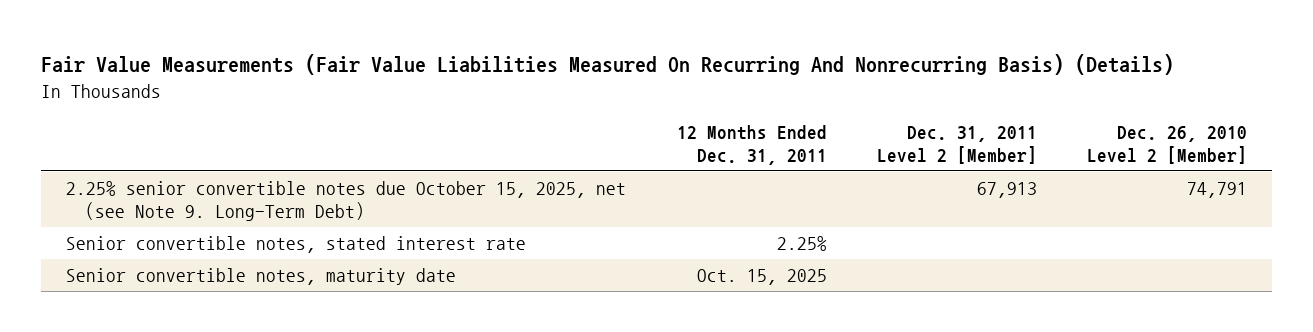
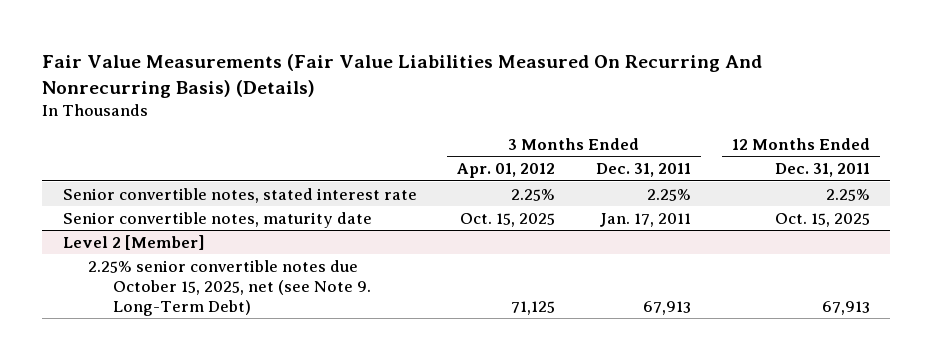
- | 12 Months Ended Dec. 31, 2011 | Dec. 31, 2011 Level 2 [Member] | Dec. 26, 2010 Level 2 [Member]
+ | 3 Months Ended Apr. 01, 2012 | 3 Months Ended Dec. 31, 2011 | 12 Months Ended Dec. 31, 2011
- 2.25% senior convertible notes due October 15, 2025, net (see Note 9. Long-Term Debt) | | 67,913 | 74,791
+ Level 2 [Member]
+ 2.25% senior convertible notes due October 15, 2025, net (see Note 9. Long-Term Debt) | 71,125 | 67,913 | 67,913

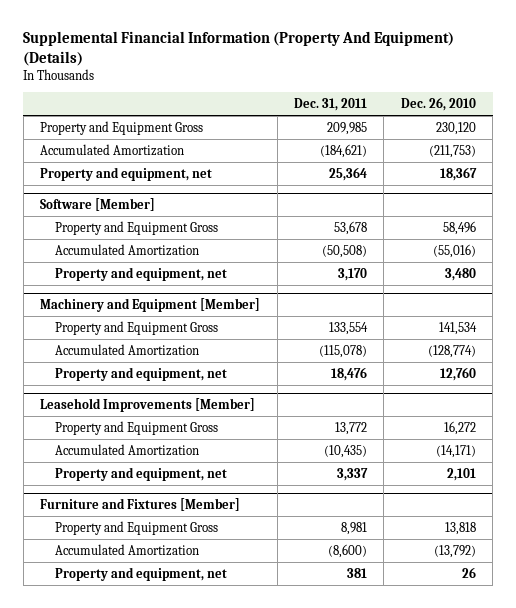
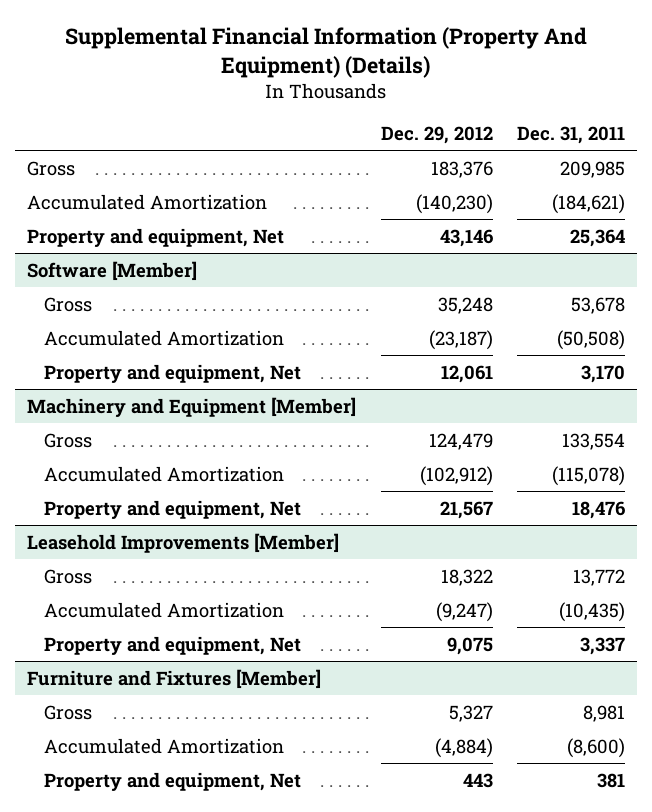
- | Dec. 31, 2011 | Dec. 26, 2010
+ | Dec. 29, 2012 | Dec. 31, 2011
- Property and Equipment Gross | 209,985 | 230,120
+ Gross | 183,376 | 209,985
- Property and equipment, net | 25,364 | 18,367
+ Property and equipment, Net | 43,146 | 25,364
@ Software [Member]
- Property and Equipment Gross | 53,678 | 58,496
+ Gross | 35,248 | 53,678
- Property and equipment, net | 3,170 | 3,480
+ Property and equipment, Net | 12,061 | 3,170
@ Machinery and Equipment [Member]
- Property and Equipment Gross | 133,554 | 141,534
+ Gross | 124,479 | 133,554
- Property and equipment, net | 18,476 | 12,760
+ Property and equipment, Net | 21,567 | 18,476
@ Leasehold Improvements [Member]
- Property and Equipment Gross | 13,772 | 16,272
+ Gross | 18,322 | 13,772
- Property and equipment, net | 3,337 | 2,101
+ Property and equipment, Net | 9,075 | 3,337
@ Furniture and Fixtures [Member]
- Property and Equipment Gross | 8,981 | 13,818
+ Gross | 5,327 | 8,981
- Property and equipment, net | 381 | 26
+ Property and equipment, Net | 443 | 381

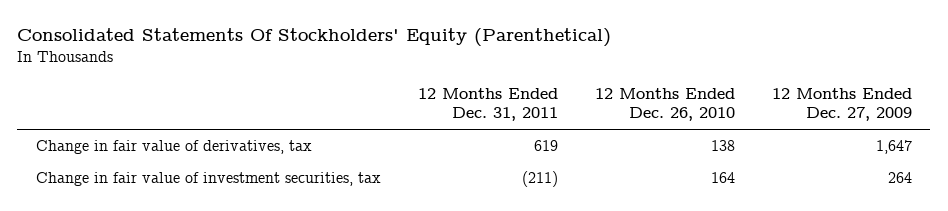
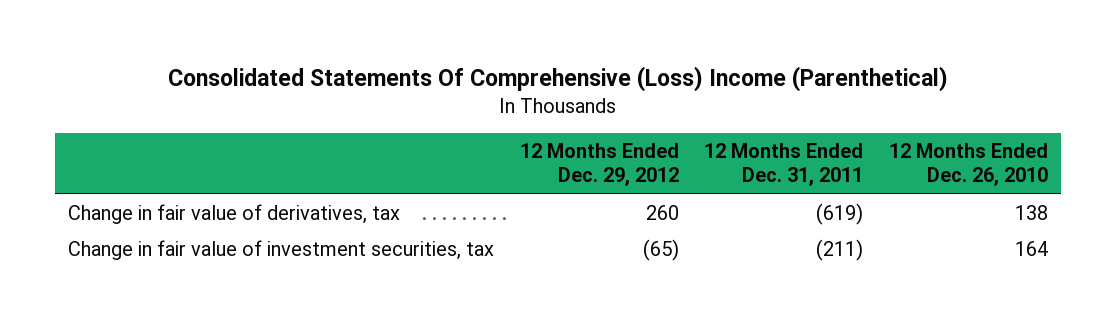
- Consolidated Statements Of Stockholders' Equity (Parenthetical)
+ Consolidated Statements Of Comprehensive (Loss) Income (Parenthetical)
- | 12 Months Ended Dec. 31, 2011 | 12 Months Ended Dec. 26, 2010 | 12 Months Ended Dec. 27, 2009
+ | 12 Months Ended Dec. 29, 2012 | 12 Months Ended Dec. 31, 2011 | 12 Months Ended Dec. 26, 2010
- Change in fair value of derivatives, tax | 619 | 138 | 1,647
+ Change in fair value of derivatives, tax | 260 | (619) | 138

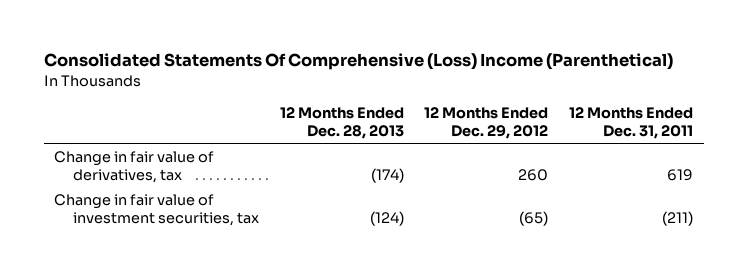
- | 12 Months Ended Dec. 29, 2012 | 12 Months Ended Dec. 31, 2011 | 12 Months Ended Dec. 26, 2010
+ | 12 Months Ended Dec. 28, 2013 | 12 Months Ended Dec. 29, 2012 | 12 Months Ended Dec. 31, 2011
- Change in fair value of derivatives, tax | 260 | (619) | 138
+ Change in fair value of derivatives, tax | (174) | 260 | 619

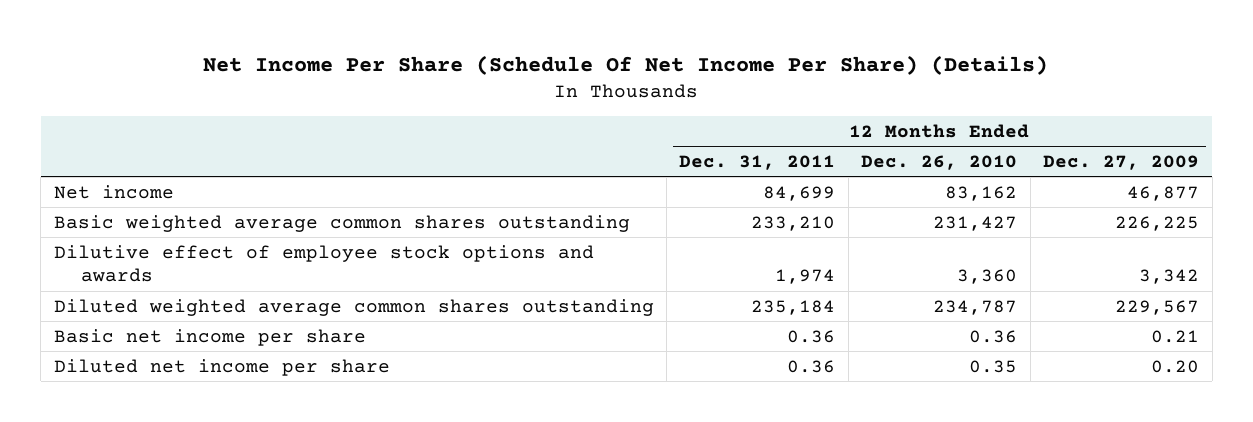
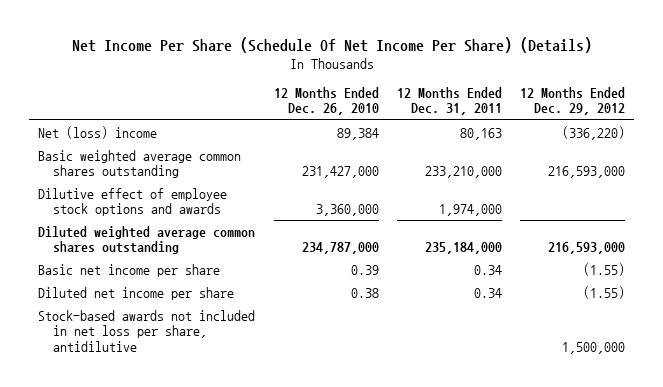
- | 12 Months Ended Dec. 31, 2011 | 12 Months Ended Dec. 26, 2010 | 12 Months Ended Dec. 27, 2009
+ | 12 Months Ended Dec. 26, 2010 | 12 Months Ended Dec. 31, 2011 | 12 Months Ended Dec. 29, 2012
- Net income | 84,699 | 83,162 | 46,877
- Basic weighted average common shares outstanding | 233,210 | 231,427 | 226,225
- Dilutive effect of employee stock options and awards | 1,974 | 3,360 | 3,342
- Diluted weighted average common shares outstanding | 235,184 | 234,787 | 229,567
- Basic net income per share | 0.36 | 0.36 | 0.21
- Diluted net income per share | 0.36 | 0.35 | 0.20
+ Net (loss) income | 89,384 | 80,163 | (336,220)
+ Basic weighted average common shares outstanding | 231,427,000 | 233,210,000 | 216,593,000
+ Dilutive effect of employee stock options and awards | 3,360,000 | 1,974,000 |
+ Diluted weighted average common shares outstanding | 234,787,000 | 235,184,000 | 216,593,000
+ Basic net income per share | 0.39 | 0.34 | (1.55)
+ Diluted net income per share | 0.38 | 0.34 | (1.55)
+ Stock-based awards not included in net loss per share, antidilutive | | | 1,500,000

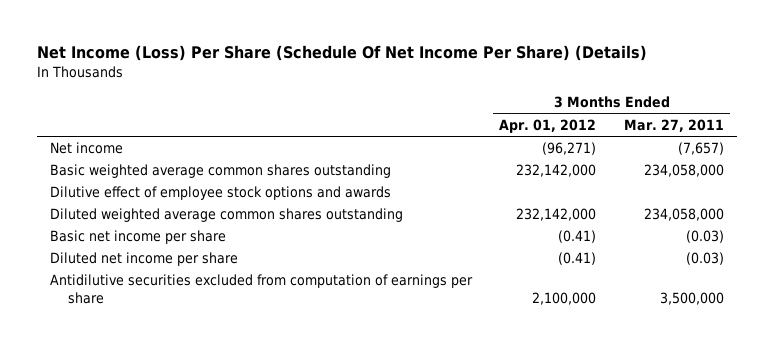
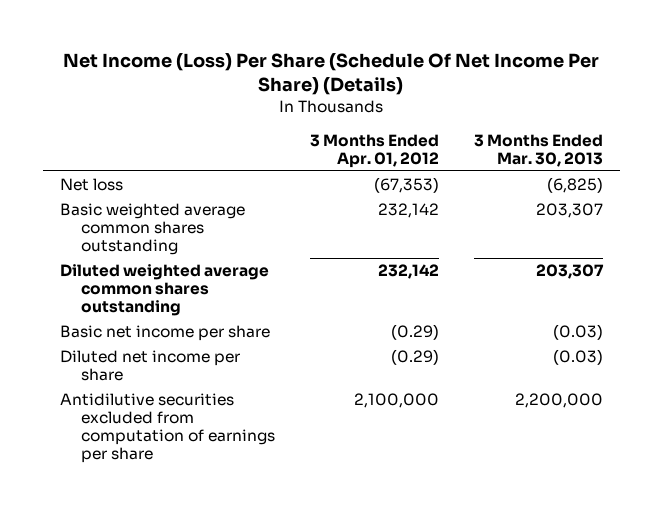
- | 3 Months Ended Apr. 01, 2012 | 3 Months Ended Mar. 27, 2011
+ | 3 Months Ended Apr. 01, 2012 | 3 Months Ended Mar. 30, 2013
- Net income | (96,271) | (7,657)
- Basic weighted average common shares outstanding | 232,142,000 | 234,058,000
- Dilutive effect of employee stock options and awards
- Diluted weighted average common shares outstanding | 232,142,000 | 234,058,000
- Basic net income per share | (0.41) | (0.03)
- Diluted net income per share | (0.41) | (0.03)
+ Net loss | (67,353) | (6,825)
+ Basic weighted average common shares outstanding | 232,142 | 203,307
+ Diluted weighted average common shares outstanding | 232,142 | 203,307
+ Basic net income per share | (0.29) | (0.03)
+ Diluted net income per share | (0.29) | (0.03)

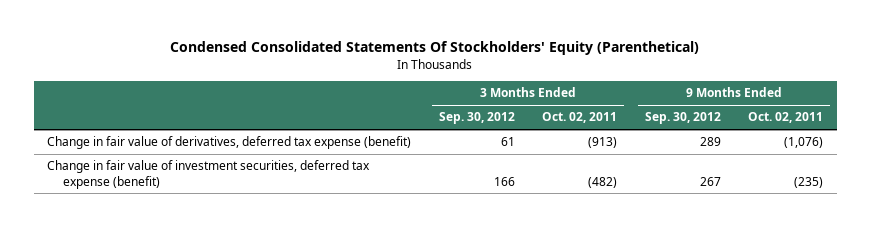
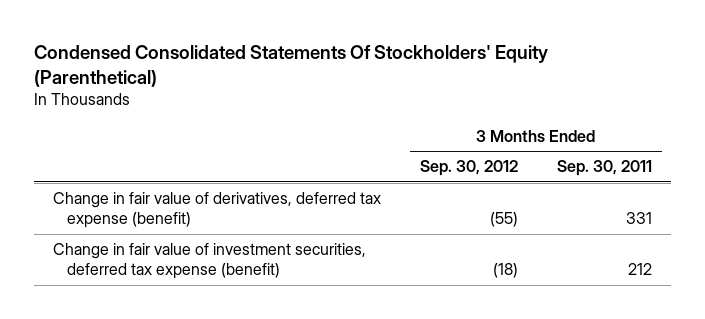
- | 3 Months Ended Sep. 30, 2012 | 3 Months Ended Oct. 02, 2011 | 9 Months Ended Sep. 30, 2012 | 9 Months Ended Oct. 02, 2011
+ | 3 Months Ended Sep. 30, 2012 | 3 Months Ended Sep. 30, 2011
- Change in fair value of derivatives, deferred tax expense (benefit) | 61 | (913) | 289 | (1,076)
- Change in fair value of investment securities, deferred tax expense (benefit) | 166 | (482) | 267 | (235)
+ Change in fair value of derivatives, deferred tax expense (benefit) | (55) | 331
+ Change in fair value of investment securities, deferred tax expense (benefit) | (18) | 212

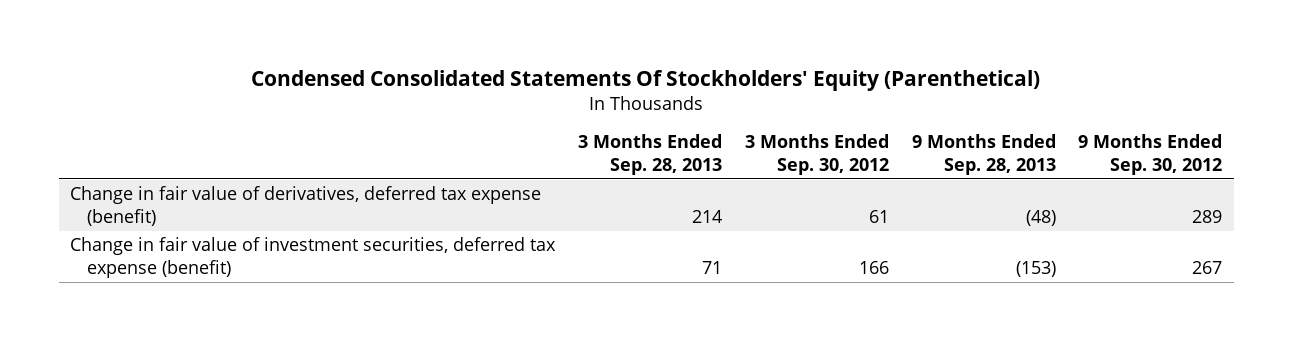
- | 3 Months Ended Sep. 30, 2012 | 3 Months Ended Sep. 30, 2011
+ | 3 Months Ended Sep. 28, 2013 | 3 Months Ended Sep. 30, 2012 | 9 Months Ended Sep. 28, 2013 | 9 Months Ended Sep. 30, 2012
- Change in fair value of derivatives, deferred tax expense (benefit) | (55) | 331
- Change in fair value of investment securities, deferred tax expense (benefit) | (18) | 212
+ Change in fair value of derivatives, deferred tax expense (benefit) | 214 | 61 | (48) | 289
+ Change in fair value of investment securities, deferred tax expense (benefit) | 71 | 166 | (153) | 267

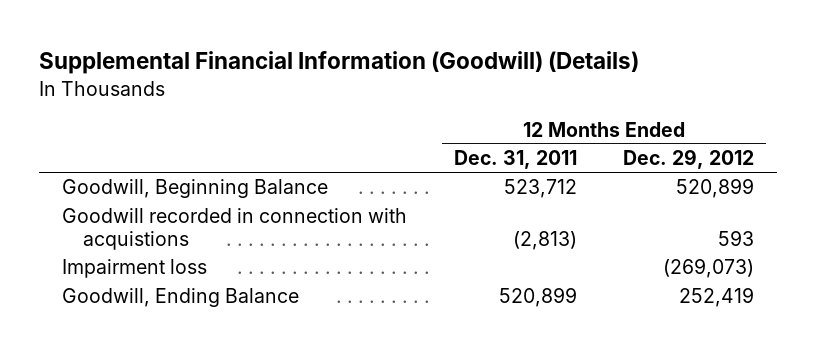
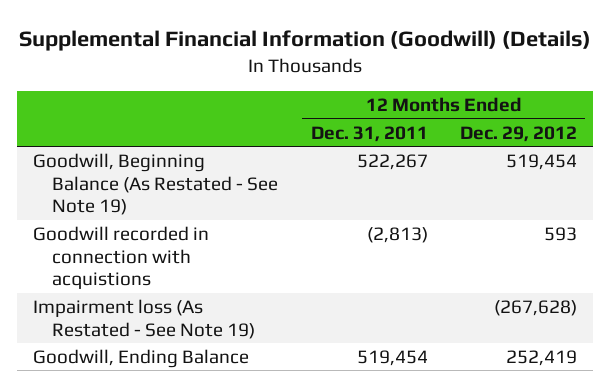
- Goodwill, Beginning Balance | 523,712 | 520,899
+ Goodwill, Beginning Balance (As Restated - See Note 19) | 522,267 | 519,454
- Impairment loss | | (269,073)
- Goodwill, Ending Balance | 520,899 | 252,419
+ Impairment loss (As Restated - See Note 19) | | (267,628)
+ Goodwill, Ending Balance | 519,454 | 252,419

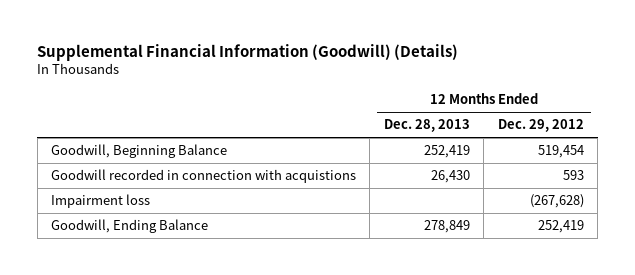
- | 12 Months Ended Dec. 31, 2011 | 12 Months Ended Dec. 29, 2012
+ | 12 Months Ended Dec. 28, 2013 | 12 Months Ended Dec. 29, 2012
- Goodwill, Beginning Balance (As Restated - See Note 19) | 522,267 | 519,454
+ Goodwill, Beginning Balance | 252,419 | 519,454
- Impairment loss (As Restated - See Note 19) | | (267,628)
+ Impairment loss | | (267,628)

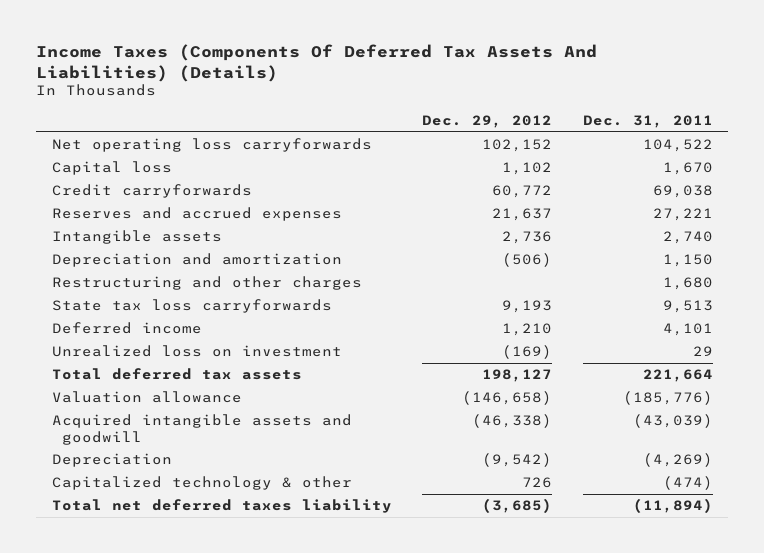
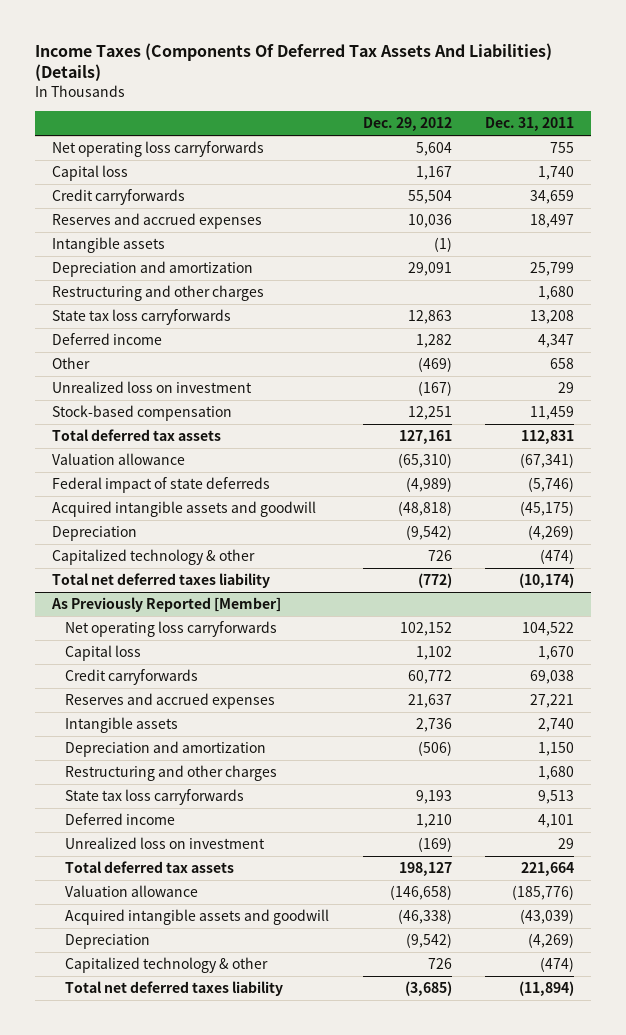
+ Net operating loss carryforwards | 5,604 | 755
+ Capital loss | 1,167 | 1,740
+ Credit carryforwards | 55,504 | 34,659
+ Reserves and accrued expenses | 10,036 | 18,497
+ Intangible assets | (1) |
+ Depreciation and amortization | 29,091 | 25,799
+ Restructuring and other charges | | 1,680
+ State tax loss carryforwards | 12,863 | 13,208
+ Deferred income | 1,282 | 4,347
+ Other | (469) | 658
+ Unrealized loss on investment | (167) | 29
+ Stock-based compensation | 12,251 | 11,459
+ Total deferred tax assets | 127,161 | 112,831
+ Valuation allowance | (65,310) | (67,341)
+ Federal impact of state deferreds | (4,989) | (5,746)
+ Acquired intangible assets and goodwill | (48,818) | (45,175)
+ Depreciation | (9,542) | (4,269)
+ Capitalized technology & other | 726 | (474)
+ Total net deferred taxes liability | (772) | (10,174)
+ As Previously Reported [Member]

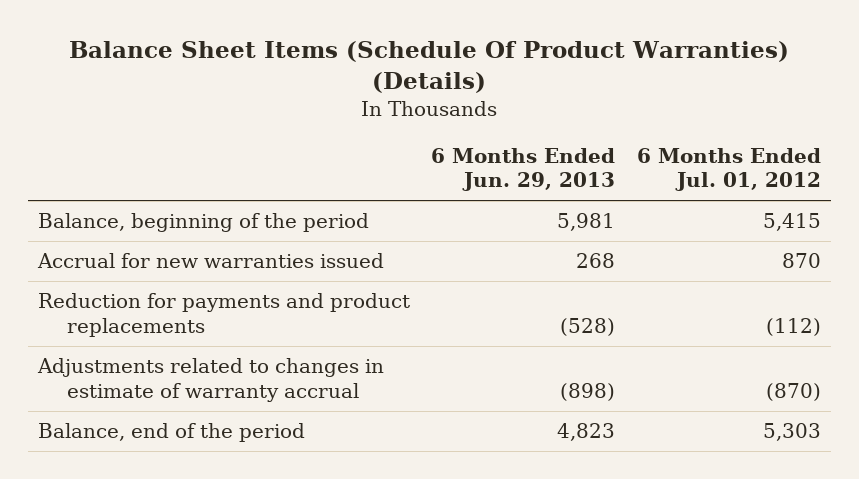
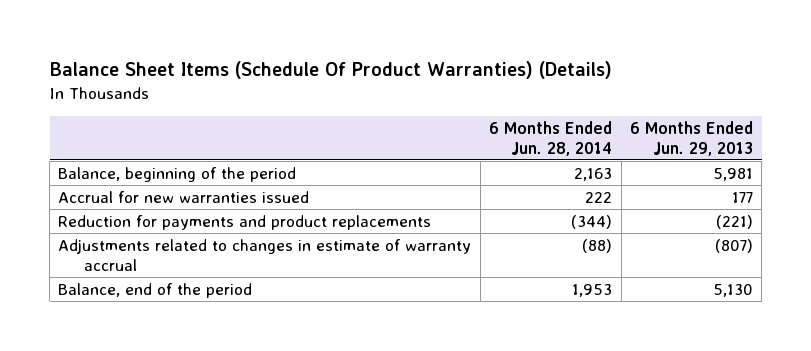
- | 6 Months Ended Jun. 29, 2013 | 6 Months Ended Jul. 01, 2012
+ | 6 Months Ended Jun. 28, 2014 | 6 Months Ended Jun. 29, 2013
- Accrual for new warranties issued | 268 | 870
- Reduction for payments and product replacements | (528) | (112)
- Adjustments related to changes in estimate of warranty accrual | (898) | (870)
- Balance, end of the period | 4,823 | 5,303
+ Accrual for new warranties issued | 222 | 177
+ Reduction for payments and product replacements | (344) | (221)
+ Adjustments related to changes in estimate of warranty accrual | (88) | (807)
+ Balance, end of the period | 1,953 | 5,130

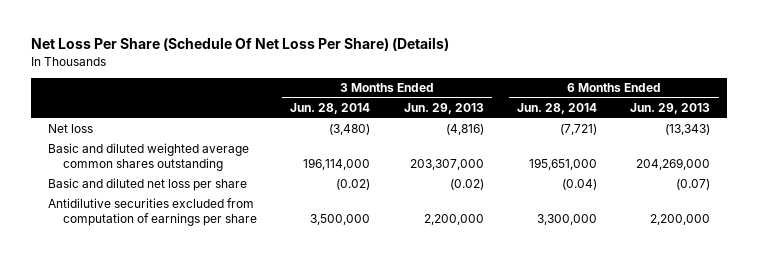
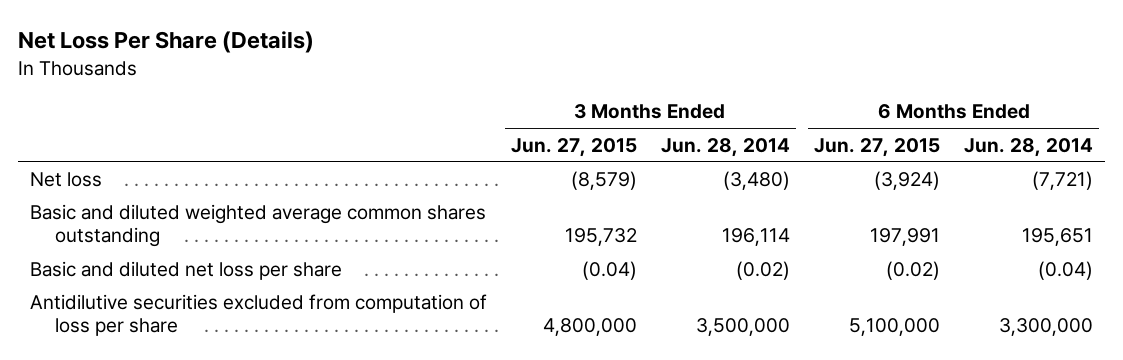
- Net Loss Per Share (Schedule Of Net Loss Per Share) (Details)
+ Net Loss Per Share (Details)
- | 3 Months Ended Jun. 28, 2014 | 3 Months Ended Jun. 29, 2013 | 6 Months Ended Jun. 28, 2014 | 6 Months Ended Jun. 29, 2013
+ | 3 Months Ended Jun. 27, 2015 | 3 Months Ended Jun. 28, 2014 | 6 Months Ended Jun. 27, 2015 | 6 Months Ended Jun. 28, 2014
- Basic and diluted weighted average common shares outstanding | 196,114,000 | 203,307,000 | 195,651,000 | 204,269,000
+ Basic and diluted weighted average common shares outstanding | 195,732 | 196,114 | 197,991 | 195,651
- Antidilutive securities excluded from computation of earnings per share | 3,500,000 | 2,200,000 | 3,300,000 | 2,200,000
+ Antidilutive securities excluded from computation of loss per share | 4,800,000 | 3,500,000 | 5,100,000 | 3,300,000

